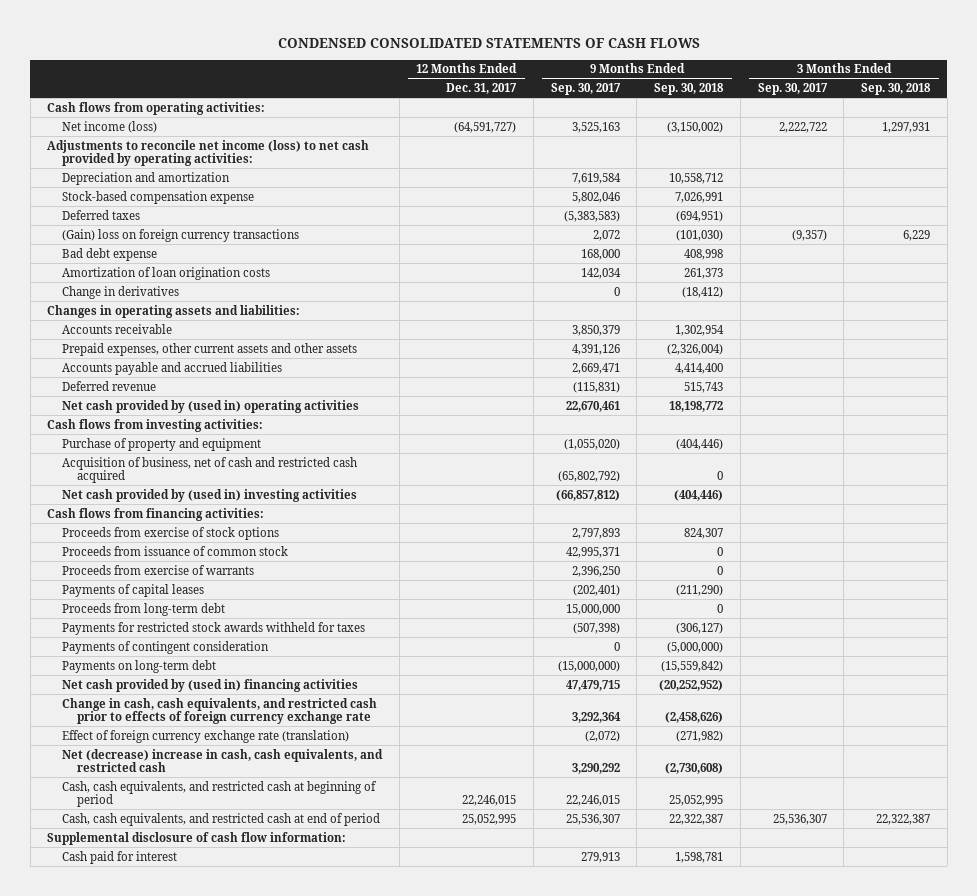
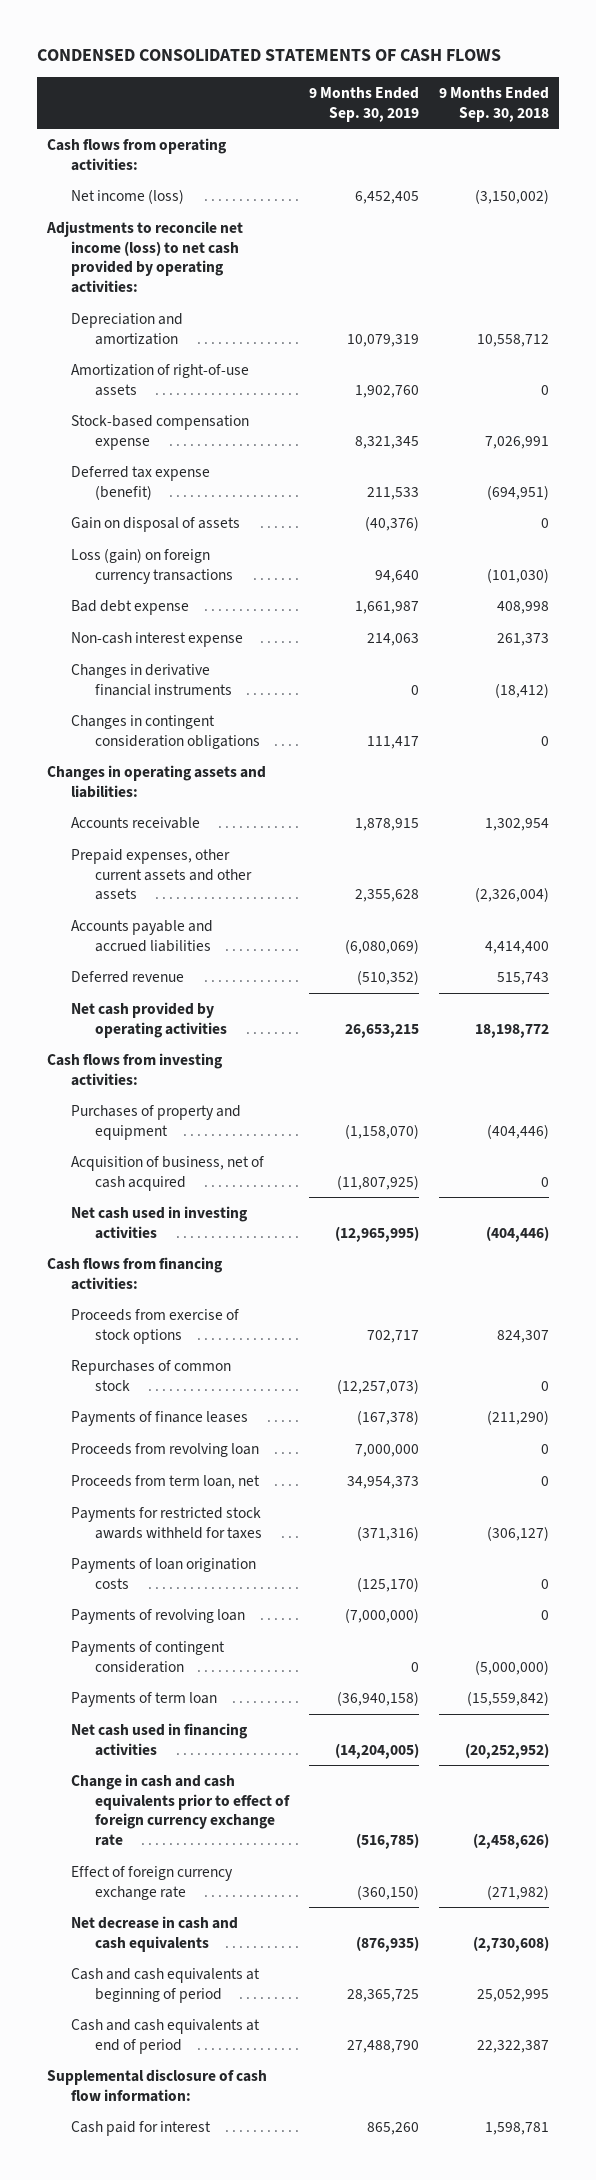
- | 12 Months Ended Dec. 31, 2017 | 9 Months Ended Sep. 30, 2017 | 9 Months Ended Sep. 30, 2018 | 3 Months Ended Sep. 30, 2017 | 3 Months Ended Sep. 30, 2018
+ | 9 Months Ended Sep. 30, 2019 | 9 Months Ended Sep. 30, 2018
+ Amortization of right-of-use assets | 1,902,760 | 0
- Deferred taxes | | (5,383,583) | (694,951) | |
- (Gain) loss on foreign currency transactions | | 2,072 | (101,030) | (9,357) | 6,229
+ Deferred tax expense (benefit) | 211,533 | (694,951)
+ Gain on disposal of assets | (40,376) | 0
+ Loss (gain) on foreign currency transactions | 94,640 | (101,030)
- Amortization of loan origination costs | | 142,034 | 261,373 | |
- Change in derivatives | | 0 | (18,412) | |
+ Non-cash interest expense | 214,063 | 261,373
+ Changes in derivative financial instruments | 0 | (18,412)
+ Changes in contingent consideration obligations | 111,417 | 0
- Net cash provided by (used in) operating activities | | 22,670,461 | 18,198,772 | |
+ Net cash provided by operating activities | 26,653,215 | 18,198,772
- Purchase of property and equipment | | (1,055,020) | (404,446) | |
- Acquisition of business, net of cash and restricted cash acquired | | (65,802,792) | 0 | |
- Net cash provided by (used in) investing activities | | (66,857,812) | (404,446) | |
+ Purchases of property and equipment | (1,158,070) | (404,446)
+ Acquisition of business, net of cash acquired | (11,807,925) | 0
+ Net cash used in investing activities | (12,965,995) | (404,446)
- Proceeds from issuance of common stock | | 42,995,371 | 0 | |
- Proceeds from exercise of warrants | | 2,396,250 | 0 | |
- Payments of capital leases | | (202,401) | (211,290) | |
- Proceeds from long-term debt | | 15,000,000 | 0 | |
+ Repurchases of common stock | (12,257,073) | 0
+ Payments of finance leases | (167,378) | (211,290)
+ Proceeds from revolving loan | 7,000,000 | 0
+ Proceeds from term loan, net | 34,954,373 | 0
+ Payments of loan origination costs | (125,170) | 0
+ Payments of revolving loan | (7,000,000) | 0
- Payments on long-term debt | | (15,000,000) | (15,559,842) | |
- Net cash provided by (used in) financing activities | | 47,479,715 | (20,252,952) | |
- Change in cash, cash equivalents, and restricted cash prior to effects of foreign currency exchange rate | | 3,292,364 | (2,458,626) | |
- Effect of foreign currency exchange rate (translation) | | (2,072) | (271,982) | |
- Net (decrease) increase in cash, cash equivalents, and restricted cash | | 3,290,292 | (2,730,608) | |
- Cash, cash equivalents, and restricted cash at beginning of period | 22,246,015 | 22,246,015 | 25,052,995 | |
- Cash, cash equivalents, and restricted cash at end of period | 25,052,995 | 25,536,307 | 22,322,387 | 25,536,307 | 22,322,387
+ Payments of term loan | (36,940,158) | (15,559,842)
+ Net cash used in financing activities | (14,204,005) | (20,252,952)
+ Change in cash and cash equivalents prior to effect of foreign currency exchange rate | (516,785) | (2,458,626)
+ Effect of foreign currency exchange rate | (360,150) | (271,982)
+ Net decrease in cash and cash equivalents | (876,935) | (2,730,608)
+ Cash and cash equivalents at beginning of period | 28,365,725 | 25,052,995
+ Cash and cash equivalents at end of period | 27,488,790 | 22,322,387

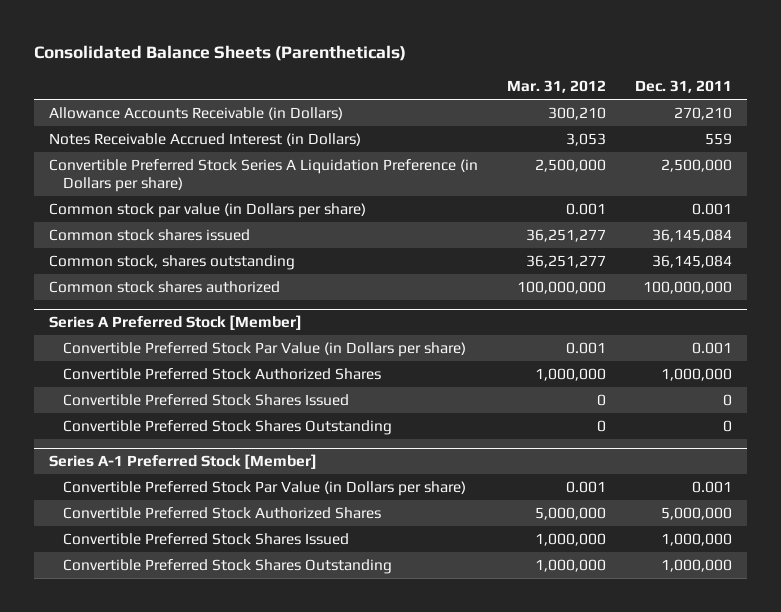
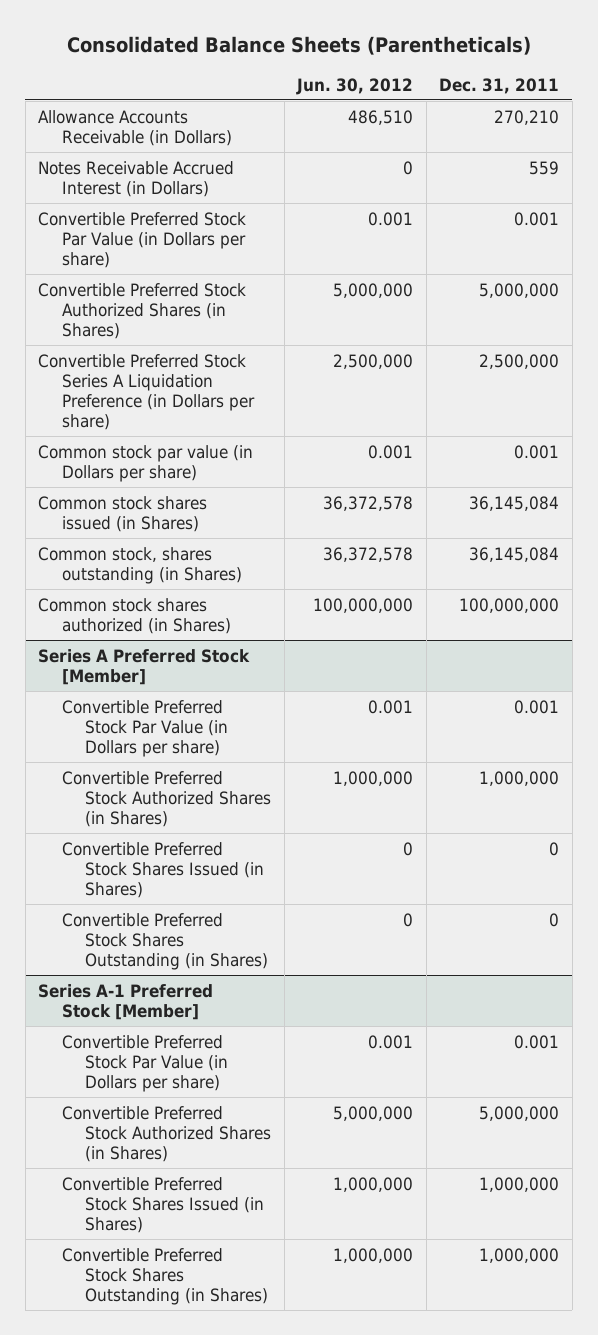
- | Mar. 31, 2012 | Dec. 31, 2011
+ | Jun. 30, 2012 | Dec. 31, 2011
+ Convertible Preferred Stock Par Value (in Dollars per share) | 0.001 | 0.001
+ Convertible Preferred Stock Authorized Shares (in Shares) | 5,000,000 | 5,000,000
- Common stock shares issued | 36,251,277 | 36,145,084
- Common stock, shares outstanding | 36,251,277 | 36,145,084
- Common stock shares authorized | 100,000,000 | 100,000,000
+ Common stock shares issued (in Shares) | 36,372,578 | 36,145,084
+ Common stock, shares outstanding (in Shares) | 36,372,578 | 36,145,084
+ Common stock shares authorized (in Shares) | 100,000,000 | 100,000,000
@ Series A Preferred Stock [Member]
- Convertible Preferred Stock Authorized Shares | 1,000,000 | 1,000,000
- Convertible Preferred Stock Shares Issued | 0 | 0
- Convertible Preferred Stock Shares Outstanding | 0 | 0
+ Convertible Preferred Stock Authorized Shares (in Shares) | 1,000,000 | 1,000,000
+ Convertible Preferred Stock Shares Issued (in Shares) | 0 | 0
+ Convertible Preferred Stock Shares Outstanding (in Shares) | 0 | 0
@ Series A-1 Preferred Stock [Member]
- Convertible Preferred Stock Authorized Shares | 5,000,000 | 5,000,000
- Convertible Preferred Stock Shares Issued | 1,000,000 | 1,000,000
- Convertible Preferred Stock Shares Outstanding | 1,000,000 | 1,000,000
+ Convertible Preferred Stock Authorized Shares (in Shares) | 5,000,000 | 5,000,000
+ Convertible Preferred Stock Shares Issued (in Shares) | 1,000,000 | 1,000,000
+ Convertible Preferred Stock Shares Outstanding (in Shares) | 1,000,000 | 1,000,000

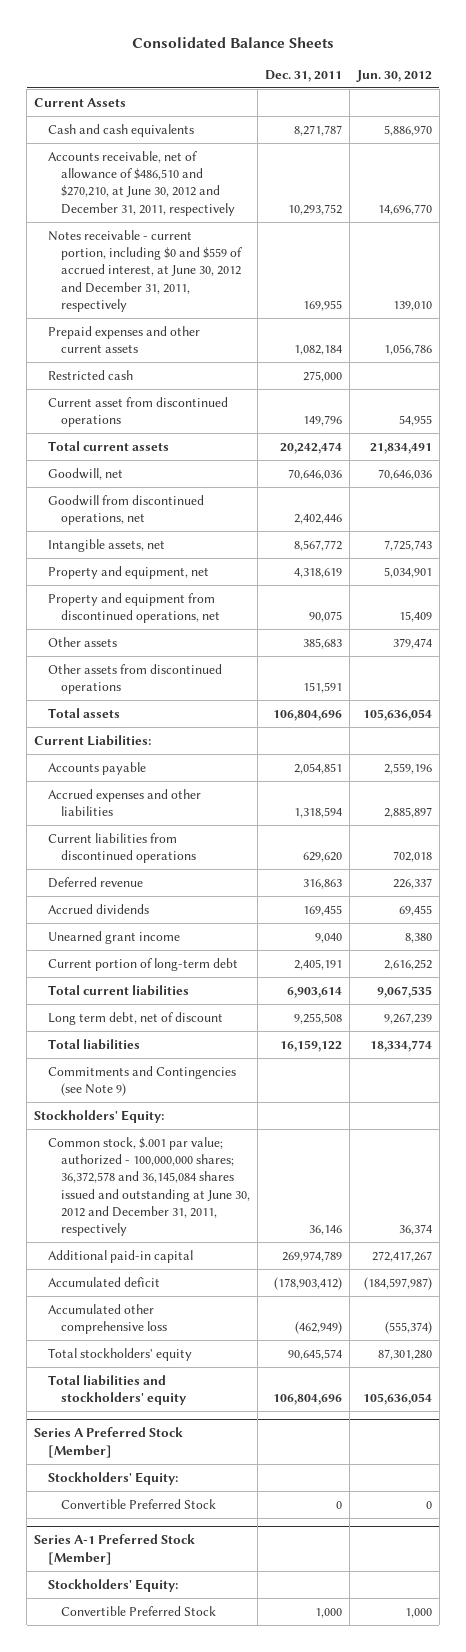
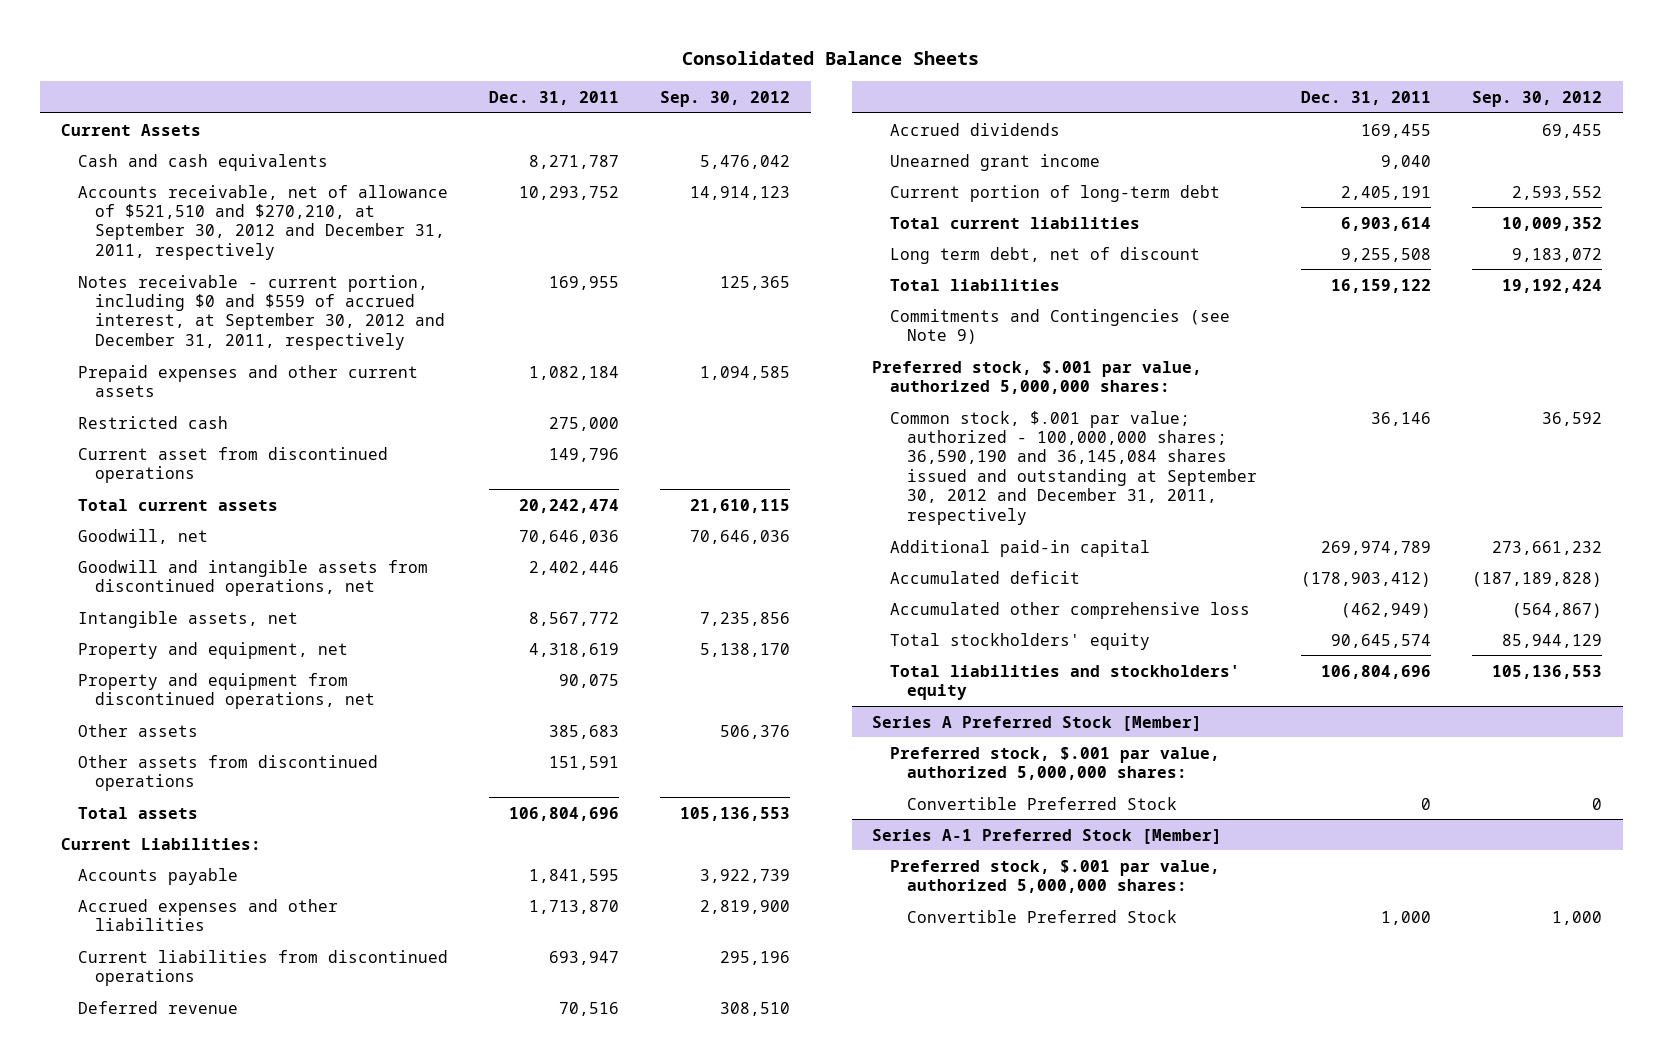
- | Dec. 31, 2011 | Jun. 30, 2012
+ | Dec. 31, 2011 | Sep. 30, 2012
- Accounts receivable, net of allowance of $486,510 and $270,210, at June 30, 2012 and December 31, 2011, respectively | 10,293,752 | 14,696,770
- Notes receivable - current portion, including $0 and $559 of accrued interest, at June 30, 2012 and December 31, 2011, respectively | 169,955 | 139,010
+ Accounts receivable, net of allowance of $521,510 and $270,210, at September 30, 2012 and December 31, 2011, respectively | 10,293,752 | 14,914,123
+ Notes receivable - current portion, including $0 and $559 of accrued interest, at September 30, 2012 and December 31, 2011, respectively | 169,955 | 125,365
- Goodwill from discontinued operations, net | 2,402,446 |
+ Goodwill and intangible assets from discontinued operations, net | 2,402,446 |
- Accounts payable | 2,054,851 | 2,559,196
- Accrued expenses and other liabilities | 1,318,594 | 2,885,897
- Current liabilities from discontinued operations | 629,620 | 702,018
- Deferred revenue | 316,863 | 226,337
+ Accounts payable | 1,841,595 | 3,922,739
+ Accrued expenses and other liabilities | 1,713,870 | 2,819,900
+ Current liabilities from discontinued operations | 693,947 | 295,196
+ Deferred revenue | 70,516 | 308,510
- Stockholders' Equity:
- Common stock, $.001 par value; authorized - 100,000,000 shares; 36,372,578 and 36,145,084 shares issued and outstanding at June 30, 2012 and December 31, 2011, respectively | 36,146 | 36,374
+ Preferred stock, $.001 par value, authorized 5,000,000 shares:
+ Common stock, $.001 par value; authorized - 100,000,000 shares; 36,590,190 and 36,145,084 shares issued and outstanding at September 30, 2012 and December 31, 2011, respectively | 36,146 | 36,592
@ Series A Preferred Stock [Member]
- Stockholders' Equity:
+ Preferred stock, $.001 par value, authorized 5,000,000 shares:
@ Series A-1 Preferred Stock [Member]
- Stockholders' Equity:
+ Preferred stock, $.001 par value, authorized 5,000,000 shares:

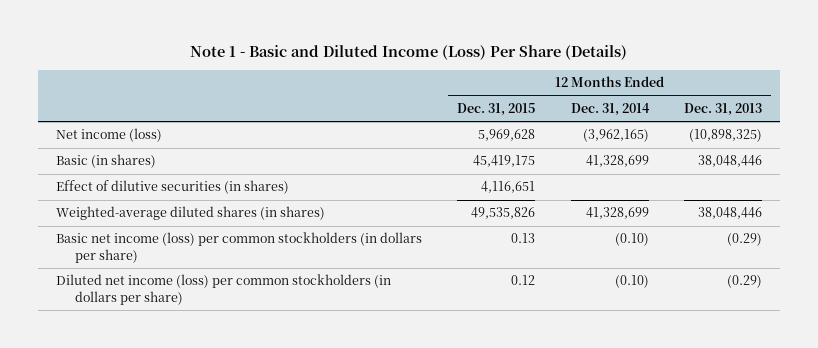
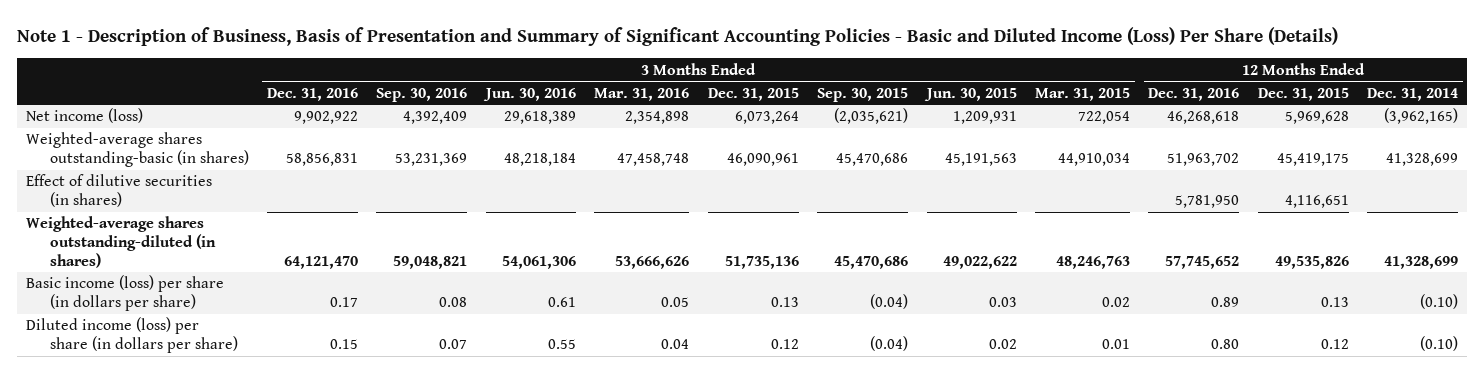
- Note 1 - Basic and Diluted Income (Loss) Per Share (Details)
+ Note 1 - Description of Business, Basis of Presentation and Summary of Significant Accounting Policies - Basic and Diluted Income (Loss) Per Share (Details)
- | 12 Months Ended Dec. 31, 2015 | 12 Months Ended Dec. 31, 2014 | 12 Months Ended Dec. 31, 2013
+ | 3 Months Ended Dec. 31, 2016 | 3 Months Ended Sep. 30, 2016 | 3 Months Ended Jun. 30, 2016 | 3 Months Ended Mar. 31, 2016 | 3 Months Ended Dec. 31, 2015 | 3 Months Ended Sep. 30, 2015 | 3 Months Ended Jun. 30, 2015 | 3 Months Ended Mar. 31, 2015 | 12 Months Ended Dec. 31, 2016 | 12 Months Ended Dec. 31, 2015 | 12 Months Ended Dec. 31, 2014
- Basic (in shares) | 45,419,175 | 41,328,699 | 38,048,446
+ Weighted-average shares outstanding-basic (in shares) | 58,856,831 | 53,231,369 | 48,218,184 | 47,458,748 | 46,090,961 | 45,470,686 | 45,191,563 | 44,910,034 | 51,963,702 | 45,419,175 | 41,328,699
- Weighted-average diluted shares (in shares) | 49,535,826 | 41,328,699 | 38,048,446
- Basic net income (loss) per common stockholders (in dollars per share) | 0.13 | (0.10) | (0.29)
- Diluted net income (loss) per common stockholders (in dollars per share) | 0.12 | (0.10) | (0.29)
+ Weighted-average shares outstanding-diluted (in shares) | 64,121,470 | 59,048,821 | 54,061,306 | 53,666,626 | 51,735,136 | 45,470,686 | 49,022,622 | 48,246,763 | 57,745,652 | 49,535,826 | 41,328,699
+ Basic income (loss) per share (in dollars per share) | 0.17 | 0.08 | 0.61 | 0.05 | 0.13 | (0.04) | 0.03 | 0.02 | 0.89 | 0.13 | (0.10)
+ Diluted income (loss) per share (in dollars per share) | 0.15 | 0.07 | 0.55 | 0.04 | 0.12 | (0.04) | 0.02 | 0.01 | 0.80 | 0.12 | (0.10)

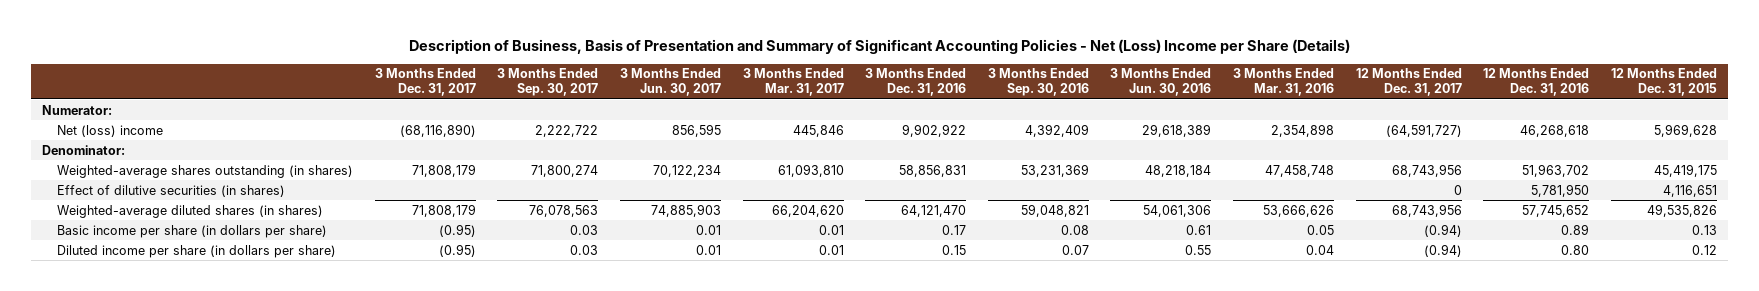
- Note 1 - Description of Business, Basis of Presentation and Summary of Significant Accounting Policies - Basic and Diluted Income (Loss) Per Share (Details)
+ Description of Business, Basis of Presentation and Summary of Significant Accounting Policies - Net (Loss) Income per Share (Details)
- | 3 Months Ended Dec. 31, 2016 | 3 Months Ended Sep. 30, 2016 | 3 Months Ended Jun. 30, 2016 | 3 Months Ended Mar. 31, 2016 | 3 Months Ended Dec. 31, 2015 | 3 Months Ended Sep. 30, 2015 | 3 Months Ended Jun. 30, 2015 | 3 Months Ended Mar. 31, 2015 | 12 Months Ended Dec. 31, 2016 | 12 Months Ended Dec. 31, 2015 | 12 Months Ended Dec. 31, 2014
+ | 3 Months Ended Dec. 31, 2017 | 3 Months Ended Sep. 30, 2017 | 3 Months Ended Jun. 30, 2017 | 3 Months Ended Mar. 31, 2017 | 3 Months Ended Dec. 31, 2016 | 3 Months Ended Sep. 30, 2016 | 3 Months Ended Jun. 30, 2016 | 3 Months Ended Mar. 31, 2016 | 12 Months Ended Dec. 31, 2017 | 12 Months Ended Dec. 31, 2016 | 12 Months Ended Dec. 31, 2015
- Net income (loss) | 9,902,922 | 4,392,409 | 29,618,389 | 2,354,898 | 6,073,264 | (2,035,621) | 1,209,931 | 722,054 | 46,268,618 | 5,969,628 | (3,962,165)
- Weighted-average shares outstanding-basic (in shares) | 58,856,831 | 53,231,369 | 48,218,184 | 47,458,748 | 46,090,961 | 45,470,686 | 45,191,563 | 44,910,034 | 51,963,702 | 45,419,175 | 41,328,699
+ Numerator:
+ Net (loss) income | (68,116,890) | 2,222,722 | 856,595 | 445,846 | 9,902,922 | 4,392,409 | 29,618,389 | 2,354,898 | (64,591,727) | 46,268,618 | 5,969,628
+ Denominator:
+ Weighted-average shares outstanding (in shares) | 71,808,179 | 71,800,274 | 70,122,234 | 61,093,810 | 58,856,831 | 53,231,369 | 48,218,184 | 47,458,748 | 68,743,956 | 51,963,702 | 45,419,175
- Weighted-average shares outstanding-diluted (in shares) | 64,121,470 | 59,048,821 | 54,061,306 | 53,666,626 | 51,735,136 | 45,470,686 | 49,022,622 | 48,246,763 | 57,745,652 | 49,535,826 | 41,328,699
- Basic income (loss) per share (in dollars per share) | 0.17 | 0.08 | 0.61 | 0.05 | 0.13 | (0.04) | 0.03 | 0.02 | 0.89 | 0.13 | (0.10)
- Diluted income (loss) per share (in dollars per share) | 0.15 | 0.07 | 0.55 | 0.04 | 0.12 | (0.04) | 0.02 | 0.01 | 0.80 | 0.12 | (0.10)
+ Weighted-average diluted shares (in shares) | 71,808,179 | 76,078,563 | 74,885,903 | 66,204,620 | 64,121,470 | 59,048,821 | 54,061,306 | 53,666,626 | 68,743,956 | 57,745,652 | 49,535,826
+ Basic income per share (in dollars per share) | (0.95) | 0.03 | 0.01 | 0.01 | 0.17 | 0.08 | 0.61 | 0.05 | (0.94) | 0.89 | 0.13
+ Diluted income per share (in dollars per share) | (0.95) | 0.03 | 0.01 | 0.01 | 0.15 | 0.07 | 0.55 | 0.04 | (0.94) | 0.80 | 0.12

